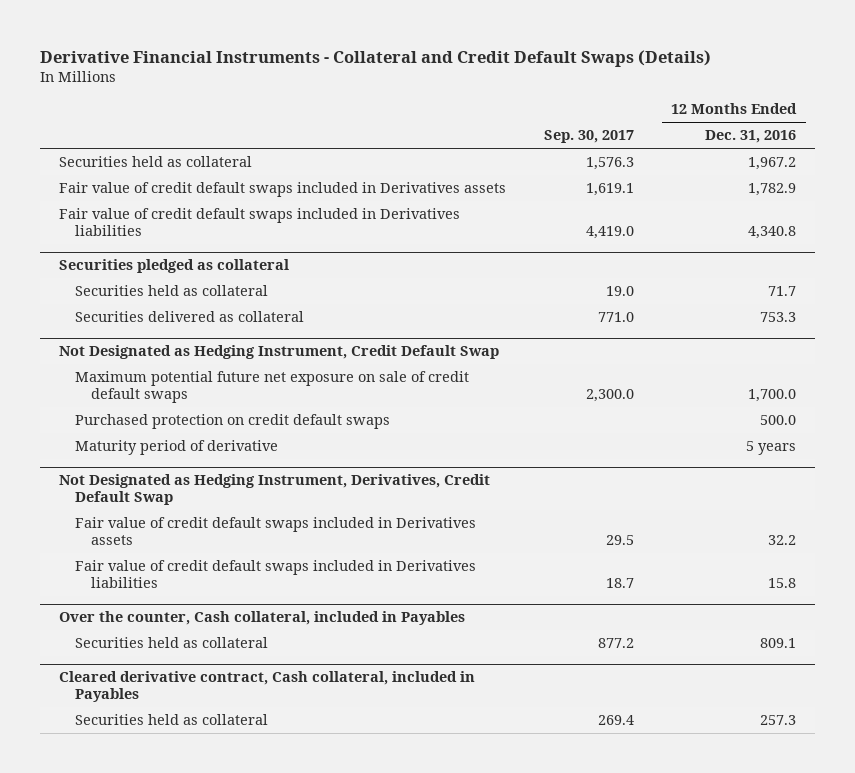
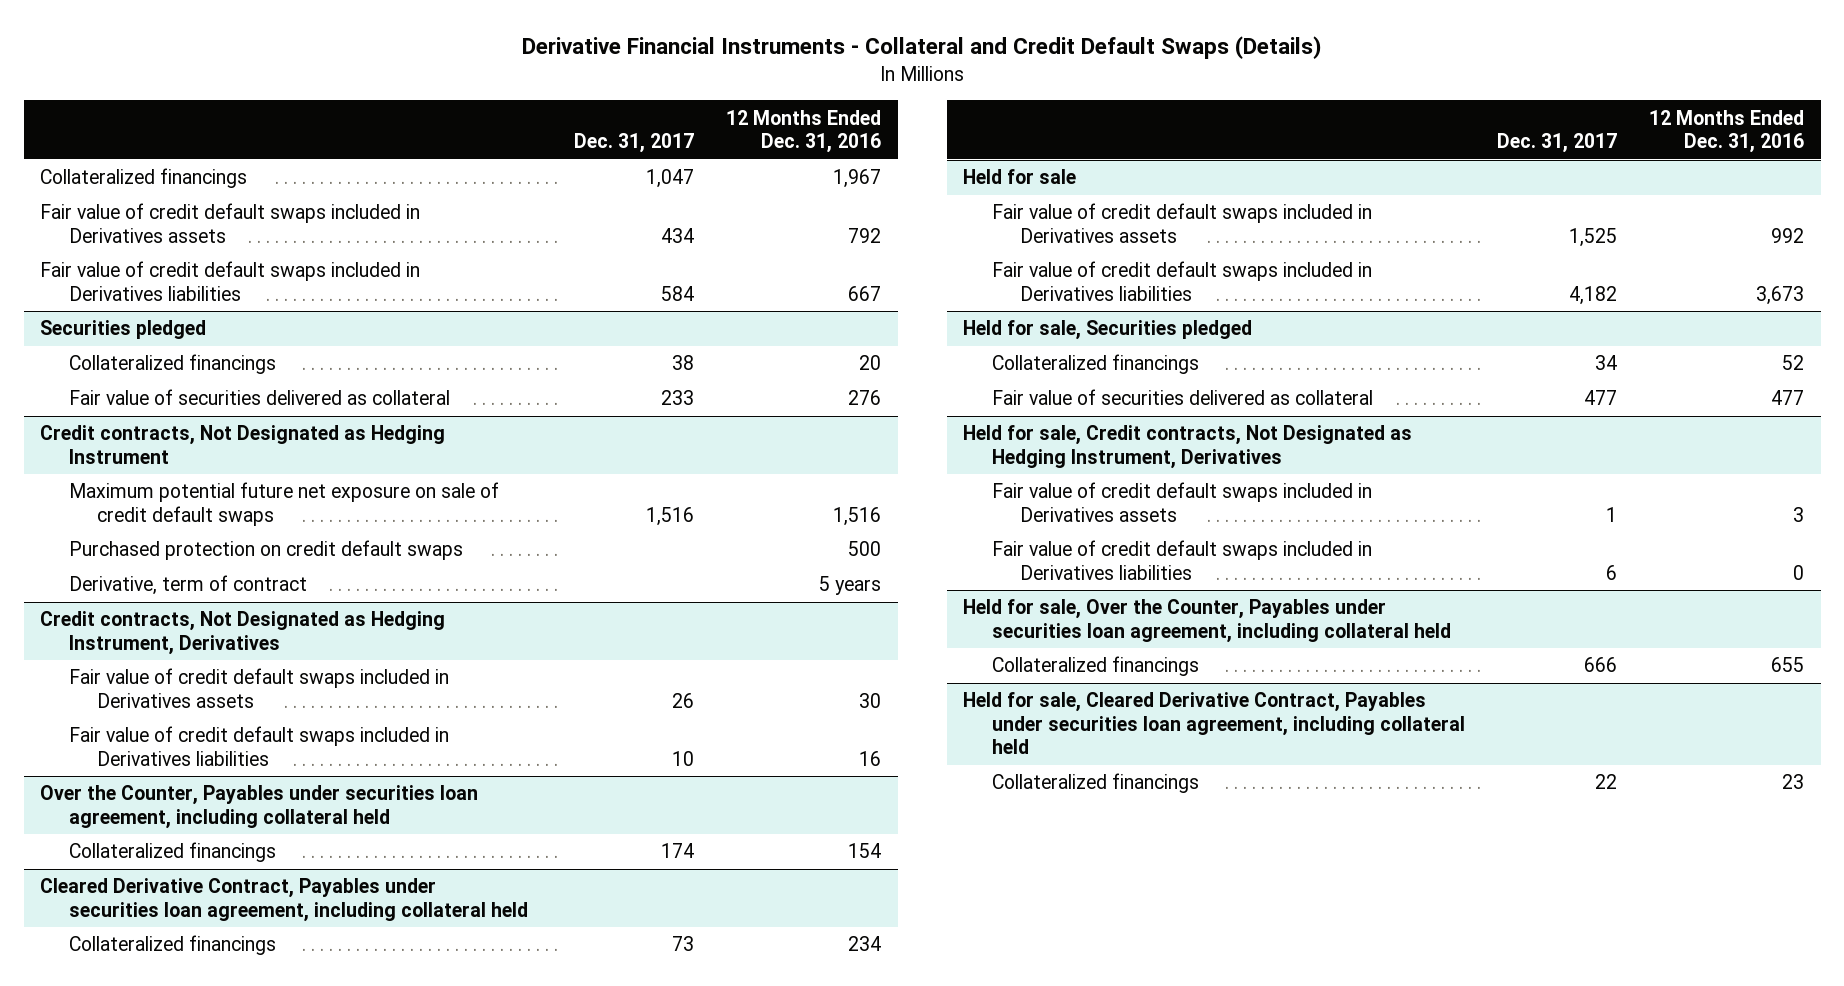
- | Sep. 30, 2017 | 12 Months Ended Dec. 31, 2016
+ | Dec. 31, 2017 | 12 Months Ended Dec. 31, 2016
- Securities held as collateral | 1,576.3 | 1,967.2
- Fair value of credit default swaps included in Derivatives assets | 1,619.1 | 1,782.9
- Fair value of credit default swaps included in Derivatives liabilities | 4,419.0 | 4,340.8
- Securities pledged as collateral
- Securities held as collateral | 19.0 | 71.7
- Securities delivered as collateral | 771.0 | 753.3
- Not Designated as Hedging Instrument, Credit Default Swap
- Maximum potential future net exposure on sale of credit default swaps | 2,300.0 | 1,700.0
- Purchased protection on credit default swaps | | 500.0
- Maturity period of derivative | | 5 years
- Not Designated as Hedging Instrument, Derivatives, Credit Default Swap
- Fair value of credit default swaps included in Derivatives assets | 29.5 | 32.2
- Fair value of credit default swaps included in Derivatives liabilities | 18.7 | 15.8
- Over the counter, Cash collateral, included in Payables
- Securities held as collateral | 877.2 | 809.1
- Cleared derivative contract, Cash collateral, included in Payables
- Securities held as collateral | 269.4 | 257.3
+ Collateralized financings | 1,047 | 1,967
+ Fair value of credit default swaps included in Derivatives assets | 434 | 792
+ Fair value of credit default swaps included in Derivatives liabilities | 584 | 667
+ Securities pledged
+ Collateralized financings | 38 | 20
+ Fair value of securities delivered as collateral | 233 | 276
+ Credit contracts, Not Designated as Hedging Instrument
+ Maximum potential future net exposure on sale of credit default swaps | 1,516 | 1,516
+ Purchased protection on credit default swaps | | 500
+ Derivative, term of contract | | 5 years
+ Credit contracts, Not Designated as Hedging Instrument, Derivatives
+ Fair value of credit default swaps included in Derivatives assets | 26 | 30
+ Fair value of credit default swaps included in Derivatives liabilities | 10 | 16
+ Over the Counter, Payables under securities loan agreement, including collateral held
+ Collateralized financings | 174 | 154
+ Cleared Derivative Contract, Payables under securities loan agreement, including collateral held
+ Collateralized financings | 73 | 234
+ Held for sale
+ Fair value of credit default swaps included in Derivatives assets | 1,525 | 992
+ Fair value of credit default swaps included in Derivatives liabilities | 4,182 | 3,673
+ Held for sale, Securities pledged
+ Collateralized financings | 34 | 52
+ Fair value of securities delivered as collateral | 477 | 477
+ Held for sale, Credit contracts, Not Designated as Hedging Instrument, Derivatives
+ Fair value of credit default swaps included in Derivatives assets | 1 | 3
+ Fair value of credit default swaps included in Derivatives liabilities | 6 | 0
+ Held for sale, Over the Counter, Payables under securities loan agreement, including collateral held
+ Collateralized financings | 666 | 655
+ Held for sale, Cleared Derivative Contract, Payables under securities loan agreement, including collateral held
+ Collateralized financings | 22 | 23

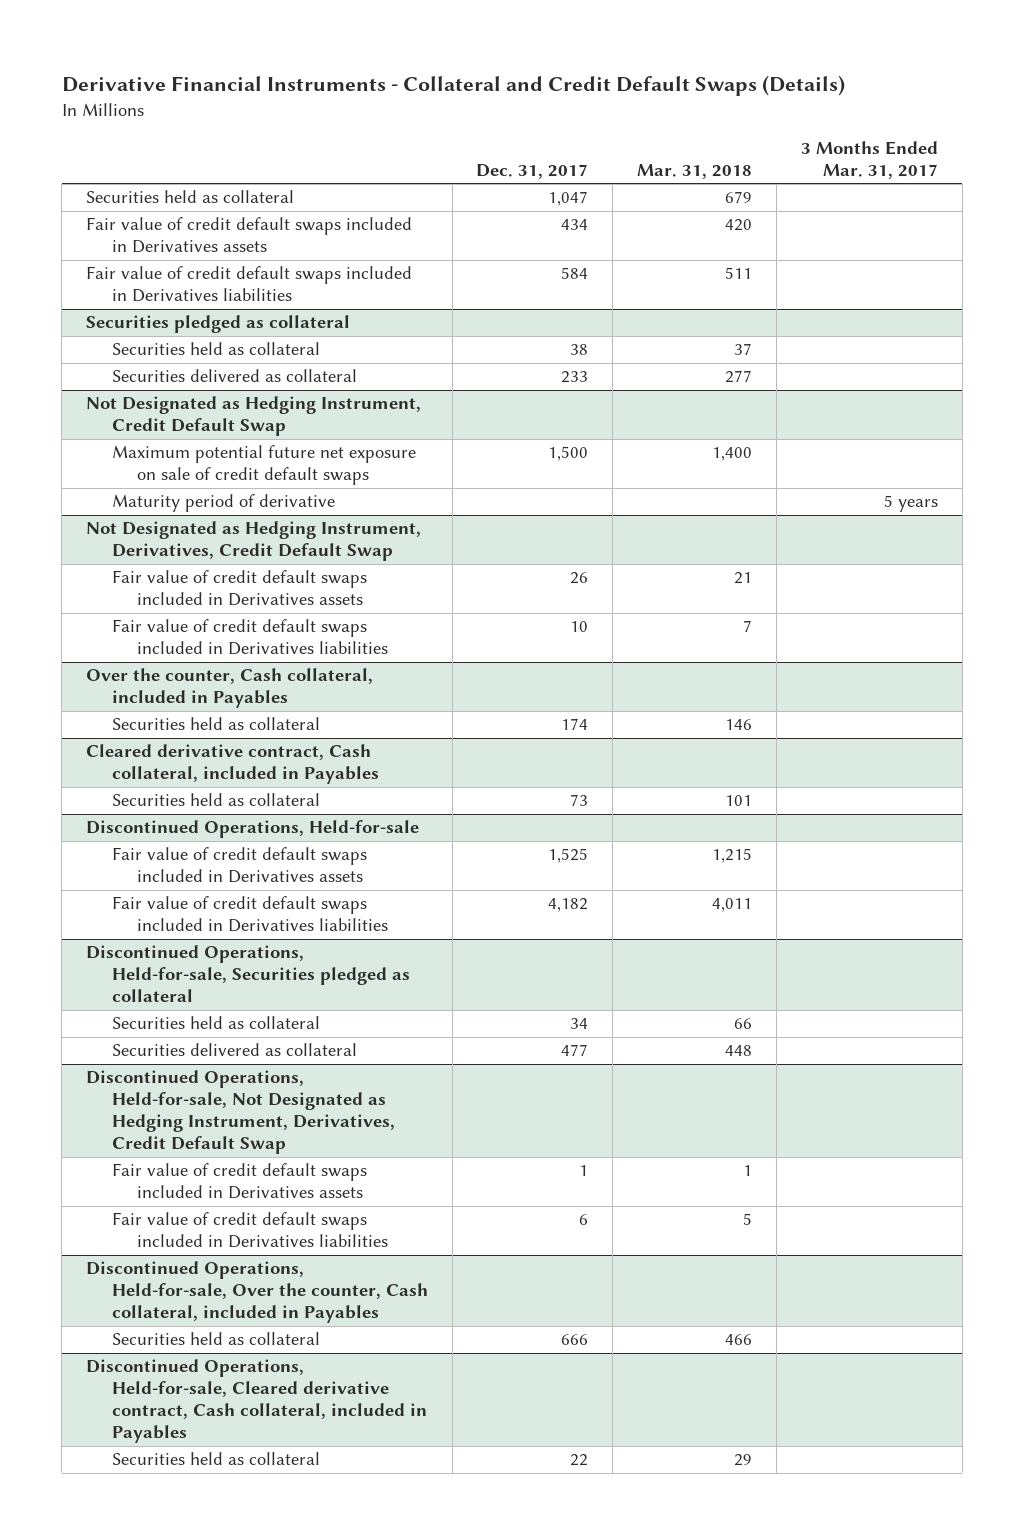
- | Dec. 31, 2017 | 12 Months Ended Dec. 31, 2016
+ | Dec. 31, 2017 | Mar. 31, 2018 | 3 Months Ended Mar. 31, 2017
- Collateralized financings | 1,047 | 1,967
+ Securities held as collateral | 1,047 | 679 |
- Securities pledged
- Collateralized financings | 38 | 20
- Fair value of securities delivered as collateral | 233 | 276
- Credit contracts, Not Designated as Hedging Instrument
- Maximum potential future net exposure on sale of credit default swaps | 1,516 | 1,516
- Purchased protection on credit default swaps | | 500
- Derivative, term of contract | | 5 years
- Credit contracts, Not Designated as Hedging Instrument, Derivatives
+ Securities pledged as collateral
+ Securities held as collateral | 38 | 37 |
+ Securities delivered as collateral | 233 | 277 |
+ Not Designated as Hedging Instrument, Credit Default Swap
+ Maximum potential future net exposure on sale of credit default swaps | 1,500 | 1,400 |
+ Maturity period of derivative | | | 5 years
+ Not Designated as Hedging Instrument, Derivatives, Credit Default Swap
- Over the Counter, Payables under securities loan agreement, including collateral held
- Collateralized financings | 174 | 154
- Cleared Derivative Contract, Payables under securities loan agreement, including collateral held
- Collateralized financings | 73 | 234
- Held for sale
+ Over the counter, Cash collateral, included in Payables
+ Securities held as collateral | 174 | 146 |
+ Cleared derivative contract, Cash collateral, included in Payables
+ Securities held as collateral | 73 | 101 |
+ Discontinued Operations, Held-for-sale
- Held for sale, Securities pledged
- Collateralized financings | 34 | 52
- Fair value of securities delivered as collateral | 477 | 477
- Held for sale, Credit contracts, Not Designated as Hedging Instrument, Derivatives
+ Discontinued Operations, Held-for-sale, Securities pledged as collateral
+ Securities held as collateral | 34 | 66 |
+ Securities delivered as collateral | 477 | 448 |
+ Discontinued Operations, Held-for-sale, Not Designated as Hedging Instrument, Derivatives, Credit Default Swap
- Held for sale, Over the Counter, Payables under securities loan agreement, including collateral held
- Collateralized financings | 666 | 655
- Held for sale, Cleared Derivative Contract, Payables under securities loan agreement, including collateral held
- Collateralized financings | 22 | 23
+ Discontinued Operations, Held-for-sale, Over the counter, Cash collateral, included in Payables
+ Securities held as collateral | 666 | 466 |
+ Discontinued Operations, Held-for-sale, Cleared derivative contract, Cash collateral, included in Payables
+ Securities held as collateral | 22 | 29 |

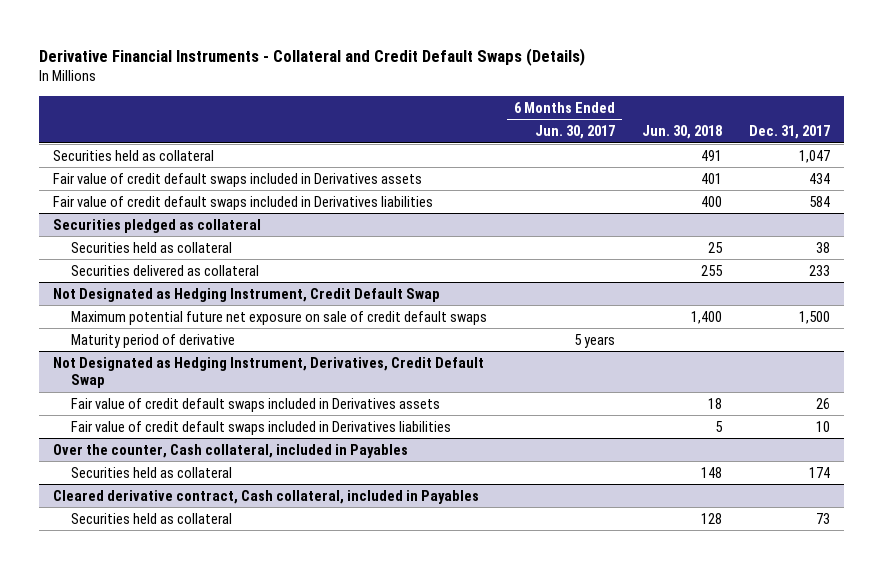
- | Dec. 31, 2017 | Mar. 31, 2018 | 3 Months Ended Mar. 31, 2017
+ | 6 Months Ended Jun. 30, 2017 | Jun. 30, 2018 | Dec. 31, 2017
- Discontinued Operations, Held-for-sale
- Fair value of credit default swaps included in Derivatives assets | 1,525 | 1,215 |
- Fair value of credit default swaps included in Derivatives liabilities | 4,182 | 4,011 |
- Discontinued Operations, Held-for-sale, Securities pledged as collateral
- Securities held as collateral | 34 | 66 |
- Securities delivered as collateral | 477 | 448 |
- Discontinued Operations, Held-for-sale, Not Designated as Hedging Instrument, Derivatives, Credit Default Swap
- Fair value of credit default swaps included in Derivatives assets | 1 | 1 |
- Fair value of credit default swaps included in Derivatives liabilities | 6 | 5 |
- Discontinued Operations, Held-for-sale, Over the counter, Cash collateral, included in Payables
- Securities held as collateral | 666 | 466 |
- Discontinued Operations, Held-for-sale, Cleared derivative contract, Cash collateral, included in Payables
- Securities held as collateral | 22 | 29 |

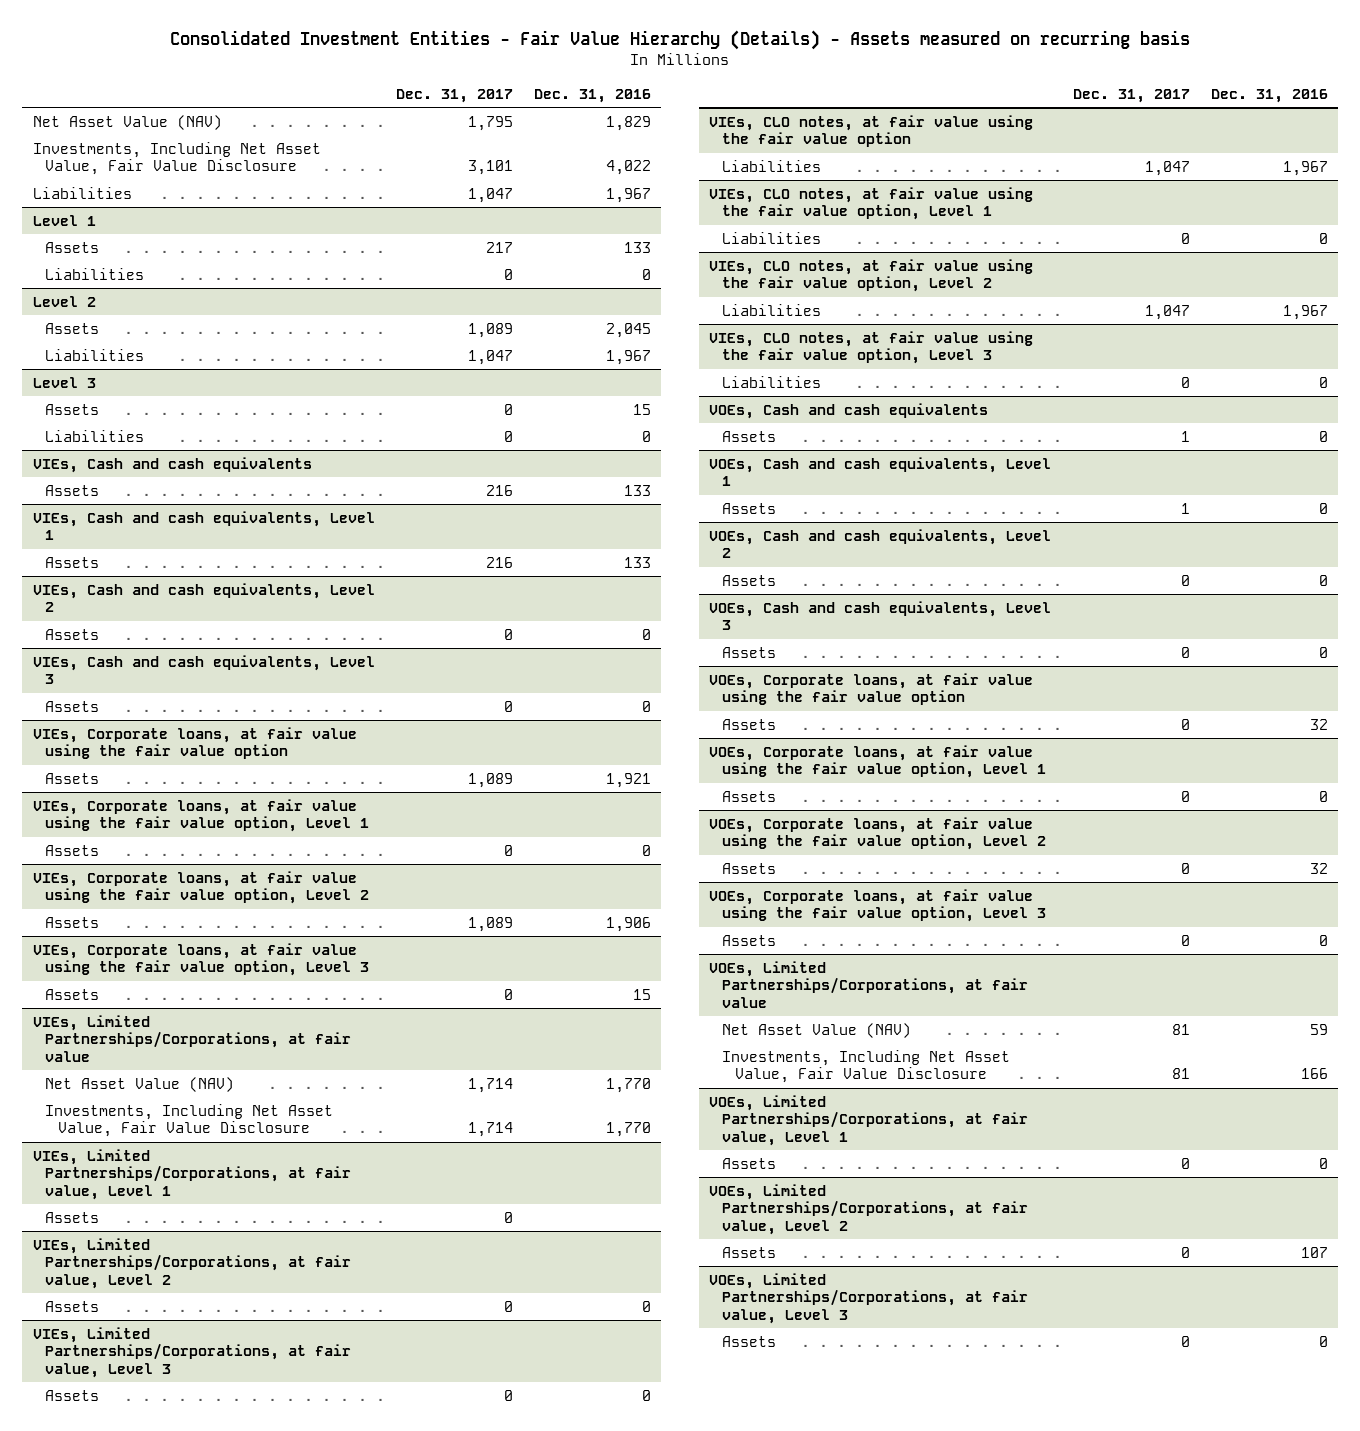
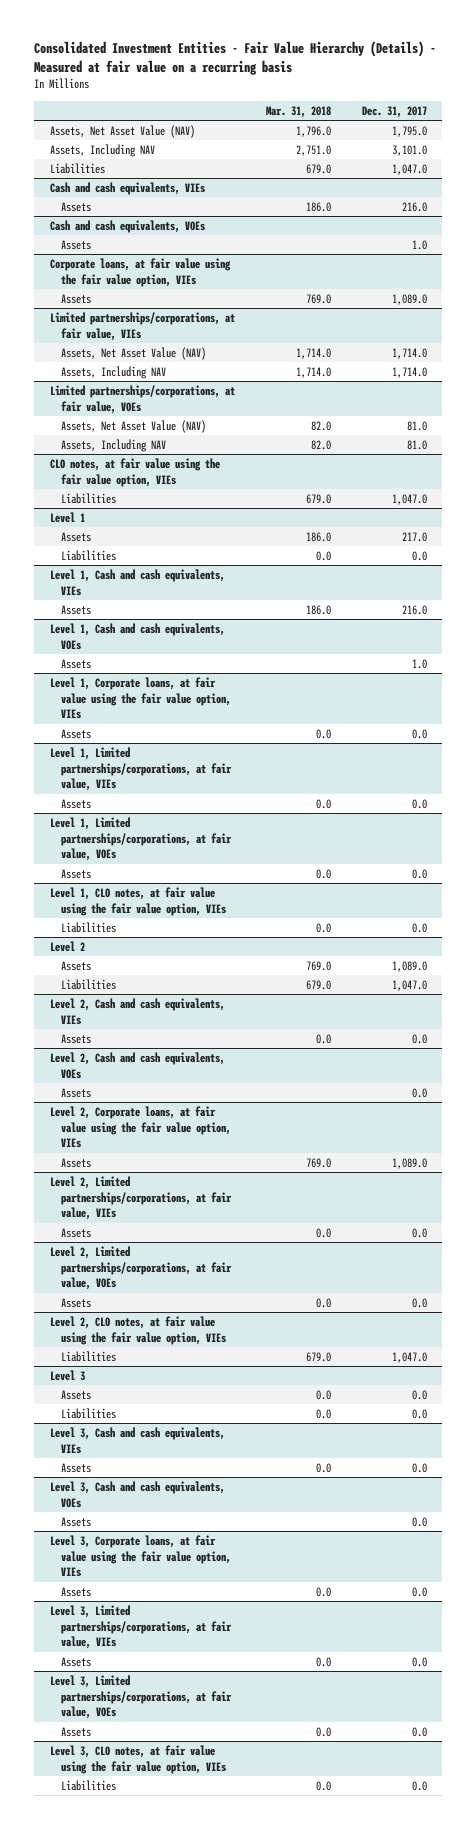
- Consolidated Investment Entities - Fair Value Hierarchy (Details) - Assets measured on recurring basis
+ Consolidated Investment Entities - Fair Value Hierarchy (Details) - Measured at fair value on a recurring basis
- | Dec. 31, 2017 | Dec. 31, 2016
+ | Mar. 31, 2018 | Dec. 31, 2017
- Net Asset Value (NAV) | 1,795 | 1,829
- Investments, Including Net Asset Value, Fair Value Disclosure | 3,101 | 4,022
- Liabilities | 1,047 | 1,967
+ Assets, Net Asset Value (NAV) | 1,796.0 | 1,795.0
+ Assets, Including NAV | 2,751.0 | 3,101.0
+ Liabilities | 679.0 | 1,047.0
+ Cash and cash equivalents, VIEs
+ Assets | 186.0 | 216.0
+ Cash and cash equivalents, VOEs
+ Assets | | 1.0
+ Corporate loans, at fair value using the fair value option, VIEs
+ Assets | 769.0 | 1,089.0
+ Limited partnerships/corporations, at fair value, VIEs
+ Assets, Net Asset Value (NAV) | 1,714.0 | 1,714.0
+ Assets, Including NAV | 1,714.0 | 1,714.0
+ Limited partnerships/corporations, at fair value, VOEs
+ Assets, Net Asset Value (NAV) | 82.0 | 81.0
+ Assets, Including NAV | 82.0 | 81.0
+ CLO notes, at fair value using the fair value option, VIEs
+ Liabilities | 679.0 | 1,047.0
@ Level 1
- Assets | 217 | 133
- Liabilities | 0 | 0
+ Assets | 186.0 | 217.0
+ Liabilities | 0.0 | 0.0
+ Level 1, Cash and cash equivalents, VIEs
+ Assets | 186.0 | 216.0
+ Level 1, Cash and cash equivalents, VOEs
+ Assets | | 1.0
+ Level 1, Corporate loans, at fair value using the fair value option, VIEs
+ Assets | 0.0 | 0.0
+ Level 1, Limited partnerships/corporations, at fair value, VIEs
+ Assets | 0.0 | 0.0
+ Level 1, Limited partnerships/corporations, at fair value, VOEs
+ Assets | 0.0 | 0.0
+ Level 1, CLO notes, at fair value using the fair value option, VIEs
+ Liabilities | 0.0 | 0.0
@ Level 2
- Assets | 1,089 | 2,045
- Liabilities | 1,047 | 1,967
+ Assets | 769.0 | 1,089.0
+ Liabilities | 679.0 | 1,047.0
+ Level 2, Cash and cash equivalents, VIEs
+ Assets | 0.0 | 0.0
+ Level 2, Cash and cash equivalents, VOEs
+ Assets | | 0.0
+ Level 2, Corporate loans, at fair value using the fair value option, VIEs
+ Assets | 769.0 | 1,089.0
+ Level 2, Limited partnerships/corporations, at fair value, VIEs
+ Assets | 0.0 | 0.0
+ Level 2, Limited partnerships/corporations, at fair value, VOEs
+ Assets | 0.0 | 0.0
+ Level 2, CLO notes, at fair value using the fair value option, VIEs
+ Liabilities | 679.0 | 1,047.0
@ Level 3
- Assets | 0 | 15
- Liabilities | 0 | 0
- VIEs, Cash and cash equivalents
- Assets | 216 | 133
- VIEs, Cash and cash equivalents, Level 1
- Assets | 216 | 133
- VIEs, Cash and cash equivalents, Level 2
- Assets | 0 | 0
- VIEs, Cash and cash equivalents, Level 3
- Assets | 0 | 0
- VIEs, Corporate loans, at fair value using the fair value option
- Assets | 1,089 | 1,921
- VIEs, Corporate loans, at fair value using the fair value option, Level 1
- Assets | 0 | 0
- VIEs, Corporate loans, at fair value using the fair value option, Level 2
- Assets | 1,089 | 1,906
- VIEs, Corporate loans, at fair value using the fair value option, Level 3
- Assets | 0 | 15
- VIEs, Limited Partnerships/Corporations, at fair value
- Net Asset Value (NAV) | 1,714 | 1,770
- Investments, Including Net Asset Value, Fair Value Disclosure | 1,714 | 1,770
- VIEs, Limited Partnerships/Corporations, at fair value, Level 1
- Assets | 0 |
- VIEs, Limited Partnerships/Corporations, at fair value, Level 2
- Assets | 0 | 0
- VIEs, Limited Partnerships/Corporations, at fair value, Level 3
- Assets | 0 | 0
- VIEs, CLO notes, at fair value using the fair value option
- Liabilities | 1,047 | 1,967
- VIEs, CLO notes, at fair value using the fair value option, Level 1
- Liabilities | 0 | 0
- VIEs, CLO notes, at fair value using the fair value option, Level 2
- Liabilities | 1,047 | 1,967
- VIEs, CLO notes, at fair value using the fair value option, Level 3
- Liabilities | 0 | 0
- VOEs, Cash and cash equivalents
- Assets | 1 | 0
- VOEs, Cash and cash equivalents, Level 1
- Assets | 1 | 0
- VOEs, Cash and cash equivalents, Level 2
- Assets | 0 | 0
- VOEs, Cash and cash equivalents, Level 3
- Assets | 0 | 0
- VOEs, Corporate loans, at fair value using the fair value option
- Assets | 0 | 32
- VOEs, Corporate loans, at fair value using the fair value option, Level 1
- Assets | 0 | 0
- VOEs, Corporate loans, at fair value using the fair value option, Level 2
- Assets | 0 | 32
- VOEs, Corporate loans, at fair value using the fair value option, Level 3
- Assets | 0 | 0
- VOEs, Limited Partnerships/Corporations, at fair value
- Net Asset Value (NAV) | 81 | 59
- Investments, Including Net Asset Value, Fair Value Disclosure | 81 | 166
- VOEs, Limited Partnerships/Corporations, at fair value, Level 1
- Assets | 0 | 0
- VOEs, Limited Partnerships/Corporations, at fair value, Level 2
- Assets | 0 | 107
- VOEs, Limited Partnerships/Corporations, at fair value, Level 3
- Assets | 0 | 0
@ Level 3
+ Assets | 0.0 | 0.0
+ Liabilities | 0.0 | 0.0
+ Level 3, Cash and cash equivalents, VIEs
+ Assets | 0.0 | 0.0
+ Level 3, Cash and cash equivalents, VOEs
+ Assets | | 0.0
+ Level 3, Corporate loans, at fair value using the fair value option, VIEs
+ Assets | 0.0 | 0.0
+ Level 3, Limited partnerships/corporations, at fair value, VIEs
+ Assets | 0.0 | 0.0
+ Level 3, Limited partnerships/corporations, at fair value, VOEs
+ Assets | 0.0 | 0.0
+ Level 3, CLO notes, at fair value using the fair value option, VIEs
+ Liabilities | 0.0 | 0.0

